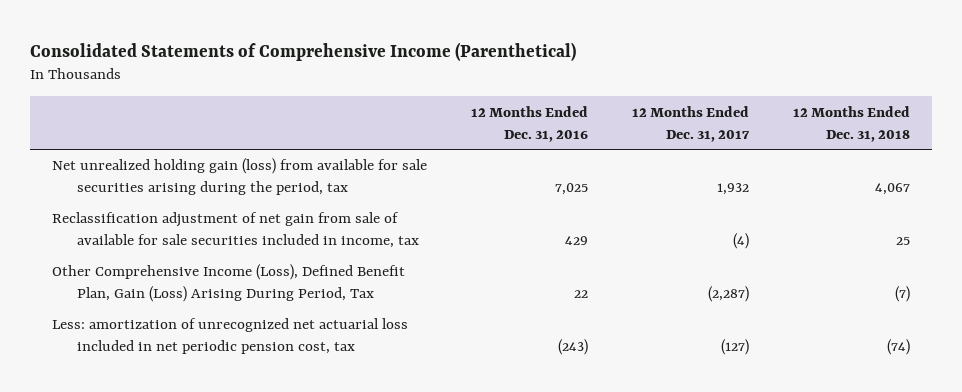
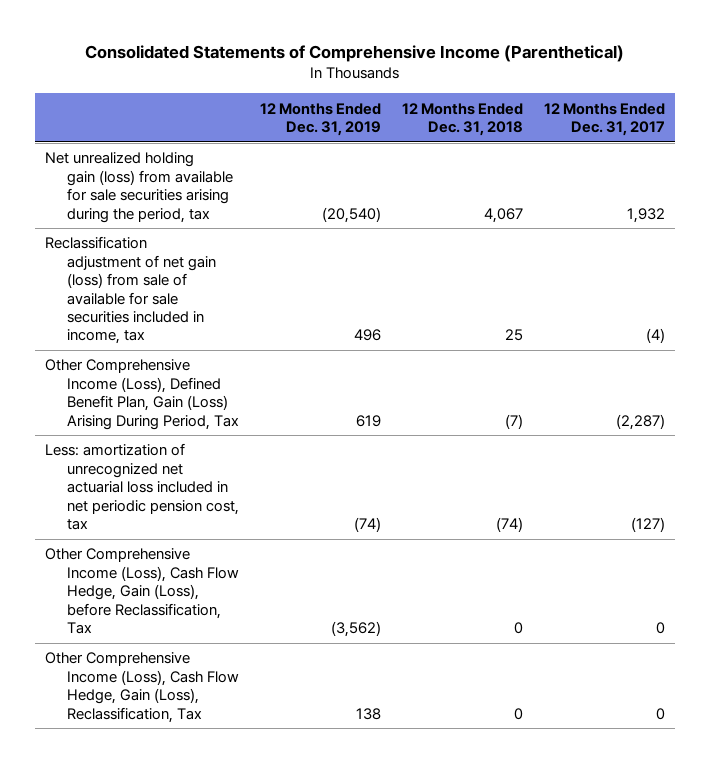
- | 12 Months Ended Dec. 31, 2016 | 12 Months Ended Dec. 31, 2017 | 12 Months Ended Dec. 31, 2018
+ | 12 Months Ended Dec. 31, 2019 | 12 Months Ended Dec. 31, 2018 | 12 Months Ended Dec. 31, 2017
- Reclassification adjustment of net gain from sale of available for sale securities included in income, tax | 429 | (4) | 25
+ Reclassification adjustment of net gain (loss) from sale of available for sale securities included in income, tax | 496 | 25 | (4)
+ Other Comprehensive Income (Loss), Cash Flow Hedge, Gain (Loss), before Reclassification, Tax | (3,562) | 0 | 0
+ Other Comprehensive Income (Loss), Cash Flow Hedge, Gain (Loss), Reclassification, Tax | 138 | 0 | 0

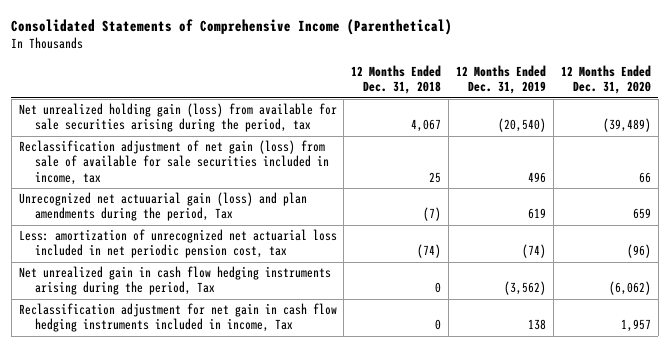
- | 12 Months Ended Dec. 31, 2019 | 12 Months Ended Dec. 31, 2018 | 12 Months Ended Dec. 31, 2017
+ | 12 Months Ended Dec. 31, 2018 | 12 Months Ended Dec. 31, 2019 | 12 Months Ended Dec. 31, 2020
- Other Comprehensive Income (Loss), Defined Benefit Plan, Gain (Loss) Arising During Period, Tax | 619 | (7) | (2,287)
+ Unrecognized net actuuarial gain (loss) and plan amendments during the period, Tax | (7) | 619 | 659
- Other Comprehensive Income (Loss), Cash Flow Hedge, Gain (Loss), before Reclassification, Tax | (3,562) | 0 | 0
- Other Comprehensive Income (Loss), Cash Flow Hedge, Gain (Loss), Reclassification, Tax | 138 | 0 | 0
+ Net unrealized gain in cash flow hedging instruments arising during the period, Tax | 0 | (3,562) | (6,062)
+ Reclassification adjustment for net gain in cash flow hedging instruments included in income, Tax | 0 | 138 | 1,957

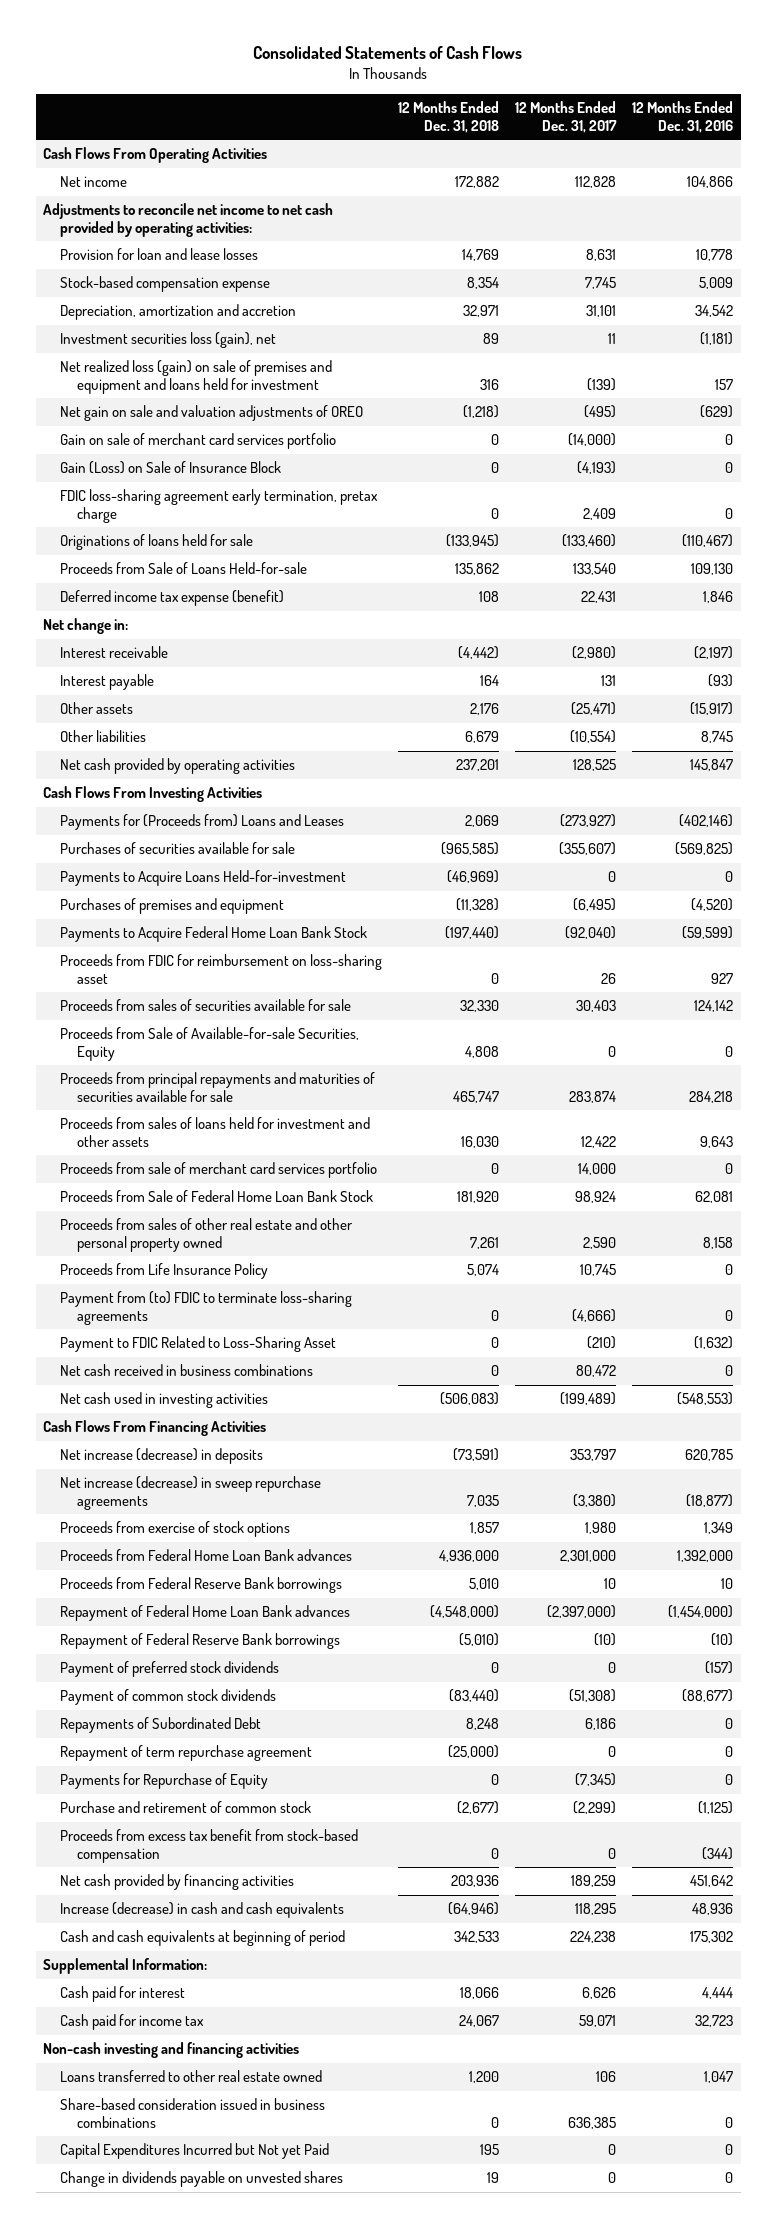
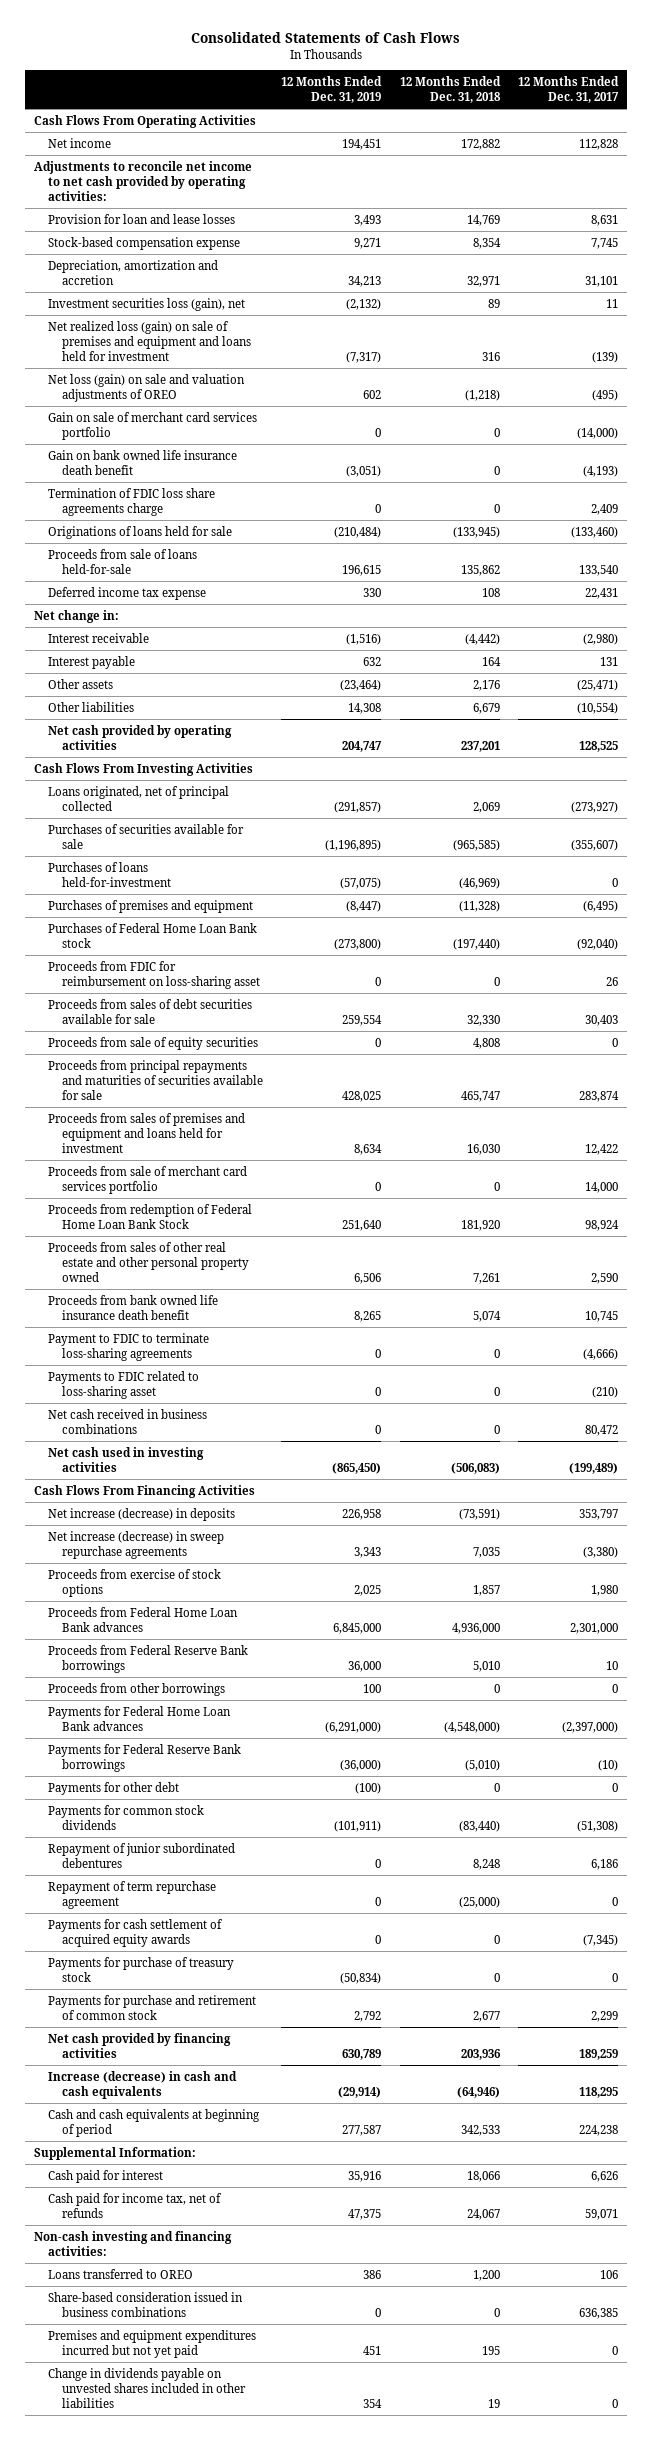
- | 12 Months Ended Dec. 31, 2018 | 12 Months Ended Dec. 31, 2017 | 12 Months Ended Dec. 31, 2016
+ | 12 Months Ended Dec. 31, 2019 | 12 Months Ended Dec. 31, 2018 | 12 Months Ended Dec. 31, 2017
- Net gain on sale and valuation adjustments of OREO | (1,218) | (495) | (629)
+ Net loss (gain) on sale and valuation adjustments of OREO | 602 | (1,218) | (495)
- Gain (Loss) on Sale of Insurance Block | 0 | (4,193) | 0
- FDIC loss-sharing agreement early termination, pretax charge | 0 | 2,409 | 0
+ Gain on bank owned life insurance death benefit | (3,051) | 0 | (4,193)
+ Termination of FDIC loss share agreements charge | 0 | 0 | 2,409
- Proceeds from Sale of Loans Held-for-sale | 135,862 | 133,540 | 109,130
- Deferred income tax expense (benefit) | 108 | 22,431 | 1,846
+ Proceeds from sale of loans held-for-sale | 196,615 | 135,862 | 133,540
+ Deferred income tax expense | 330 | 108 | 22,431
- Payments for (Proceeds from) Loans and Leases | 2,069 | (273,927) | (402,146)
+ Loans originated, net of principal collected | (291,857) | 2,069 | (273,927)
- Payments to Acquire Loans Held-for-investment | (46,969) | 0 | 0
+ Purchases of loans held-for-investment | (57,075) | (46,969) | 0
- Payments to Acquire Federal Home Loan Bank Stock | (197,440) | (92,040) | (59,599)
+ Purchases of Federal Home Loan Bank stock | (273,800) | (197,440) | (92,040)
- Proceeds from sales of securities available for sale | 32,330 | 30,403 | 124,142
- Proceeds from Sale of Available-for-sale Securities, Equity | 4,808 | 0 | 0
+ Proceeds from sales of debt securities available for sale | 259,554 | 32,330 | 30,403
+ Proceeds from sale of equity securities | 0 | 4,808 | 0
- Proceeds from sales of loans held for investment and other assets | 16,030 | 12,422 | 9,643
+ Proceeds from sales of premises and equipment and loans held for investment | 8,634 | 16,030 | 12,422
- Proceeds from Sale of Federal Home Loan Bank Stock | 181,920 | 98,924 | 62,081
+ Proceeds from redemption of Federal Home Loan Bank Stock | 251,640 | 181,920 | 98,924
- Proceeds from Life Insurance Policy | 5,074 | 10,745 | 0
- Payment from (to) FDIC to terminate loss-sharing agreements | 0 | (4,666) | 0
- Payment to FDIC Related to Loss-Sharing Asset | 0 | (210) | (1,632)
+ Proceeds from bank owned life insurance death benefit | 8,265 | 5,074 | 10,745
+ Payment to FDIC to terminate loss-sharing agreements | 0 | 0 | (4,666)
+ Payments to FDIC related to loss-sharing asset | 0 | 0 | (210)
- Repayment of Federal Home Loan Bank advances | (4,548,000) | (2,397,000) | (1,454,000)
- Repayment of Federal Reserve Bank borrowings | (5,010) | (10) | (10)
- Payment of preferred stock dividends | 0 | 0 | (157)
- Payment of common stock dividends | (83,440) | (51,308) | (88,677)
- Repayments of Subordinated Debt | 8,248 | 6,186 | 0
+ Proceeds from other borrowings | 100 | 0 | 0
+ Payments for Federal Home Loan Bank advances | (6,291,000) | (4,548,000) | (2,397,000)
+ Payments for Federal Reserve Bank borrowings | (36,000) | (5,010) | (10)
+ Payments for other debt | (100) | 0 | 0
+ Payments for common stock dividends | (101,911) | (83,440) | (51,308)
+ Repayment of junior subordinated debentures | 0 | 8,248 | 6,186
- Payments for Repurchase of Equity | 0 | (7,345) | 0
- Purchase and retirement of common stock | (2,677) | (2,299) | (1,125)
- Proceeds from excess tax benefit from stock-based compensation | 0 | 0 | (344)
+ Payments for cash settlement of acquired equity awards | 0 | 0 | (7,345)
+ Payments for purchase of treasury stock | (50,834) | 0 | 0
+ Payments for purchase and retirement of common stock | 2,792 | 2,677 | 2,299
- Cash paid for income tax | 24,067 | 59,071 | 32,723
- Non-cash investing and financing activities
- Loans transferred to other real estate owned | 1,200 | 106 | 1,047
+ Cash paid for income tax, net of refunds | 47,375 | 24,067 | 59,071
+ Non-cash investing and financing activities:
+ Loans transferred to OREO | 386 | 1,200 | 106
- Capital Expenditures Incurred but Not yet Paid | 195 | 0 | 0
- Change in dividends payable on unvested shares | 19 | 0 | 0
+ Premises and equipment expenditures incurred but not yet paid | 451 | 195 | 0
+ Change in dividends payable on unvested shares included in other liabilities | 354 | 19 | 0

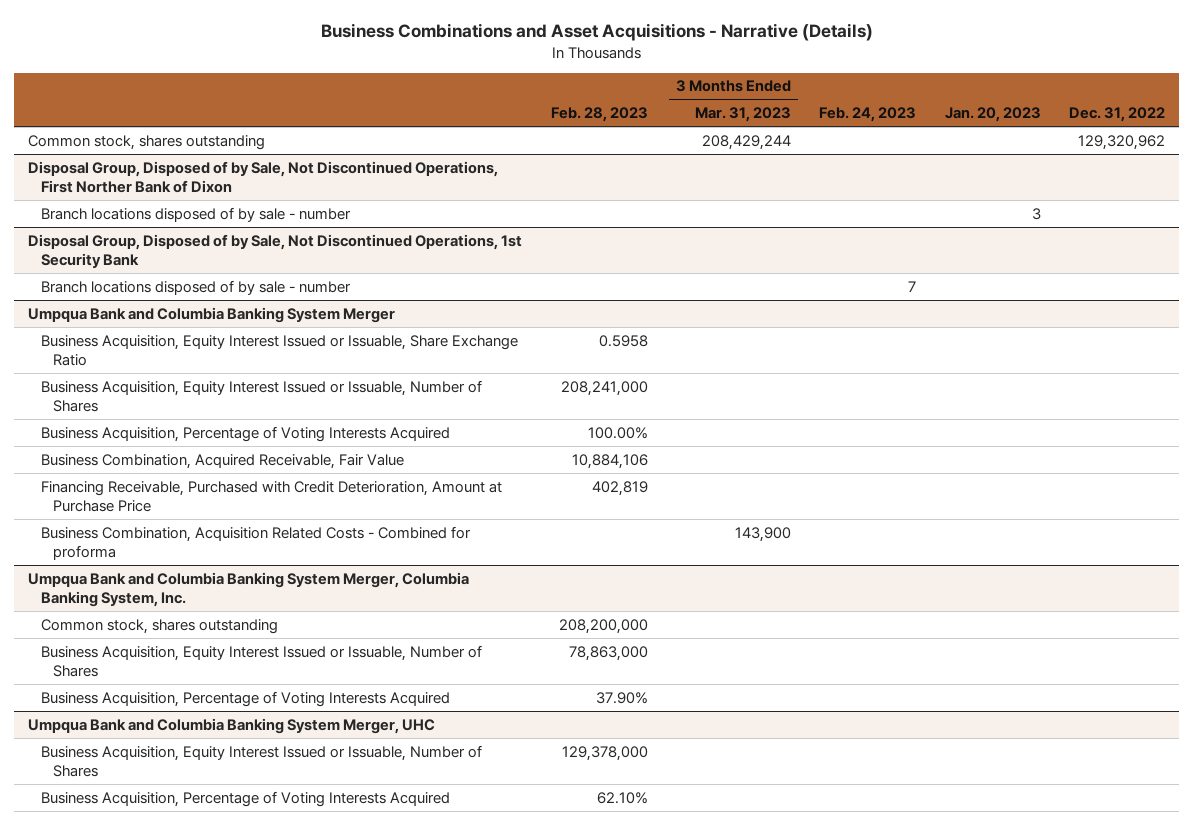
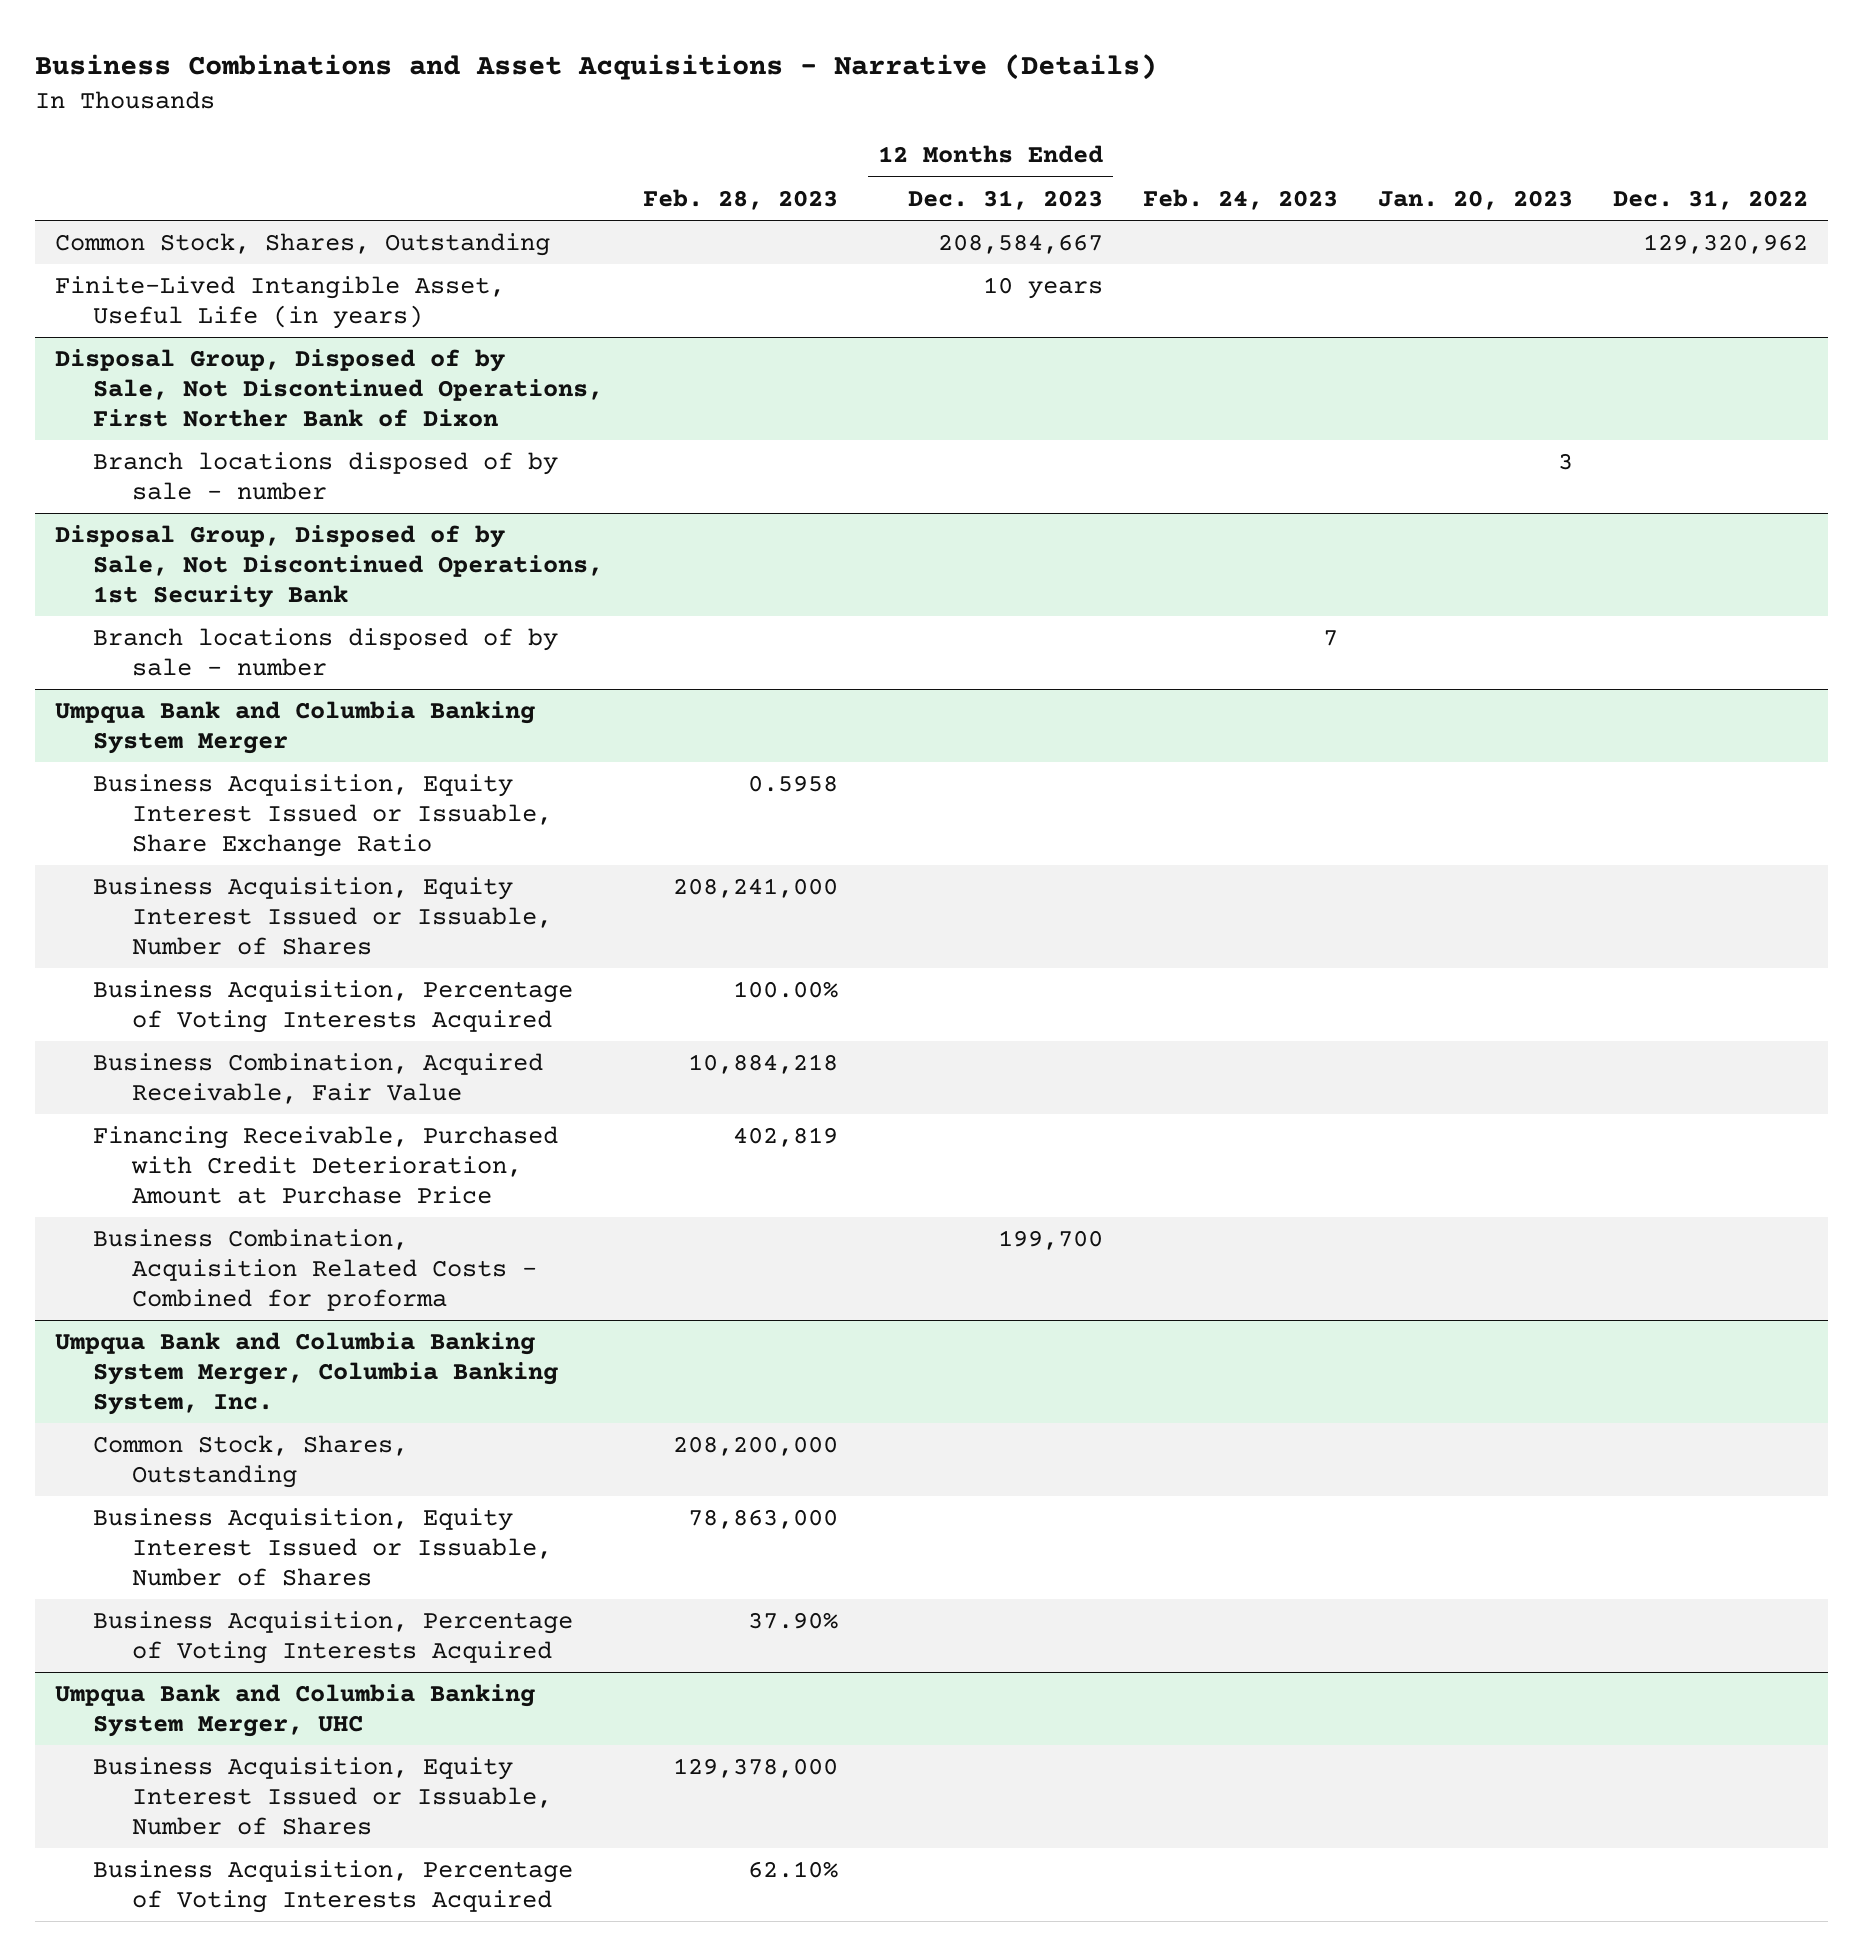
- | Feb. 28, 2023 | 3 Months Ended Mar. 31, 2023 | Feb. 24, 2023 | Jan. 20, 2023 | Dec. 31, 2022
+ | Feb. 28, 2023 | 12 Months Ended Dec. 31, 2023 | Feb. 24, 2023 | Jan. 20, 2023 | Dec. 31, 2022
- Common stock, shares outstanding | | 208,429,244 | | | 129,320,962
+ Common Stock, Shares, Outstanding | | 208,584,667 | | | 129,320,962
+ Finite-Lived Intangible Asset, Useful Life (in years) | | 10 years | | |
@ Umpqua Bank and Columbia Banking System Merger
- Business Combination, Acquired Receivable, Fair Value | 10,884,106 | | | |
+ Business Combination, Acquired Receivable, Fair Value | 10,884,218 | | | |
@ Umpqua Bank and Columbia Banking System Merger, Columbia Banking System, Inc.
- Common stock, shares outstanding | 208,200,000 | | | |
+ Common Stock, Shares, Outstanding | 208,200,000 | | | |

